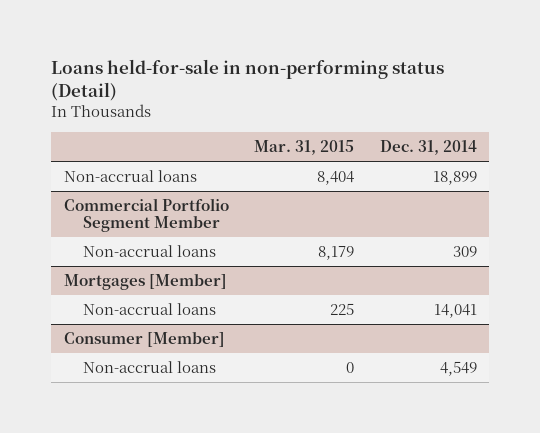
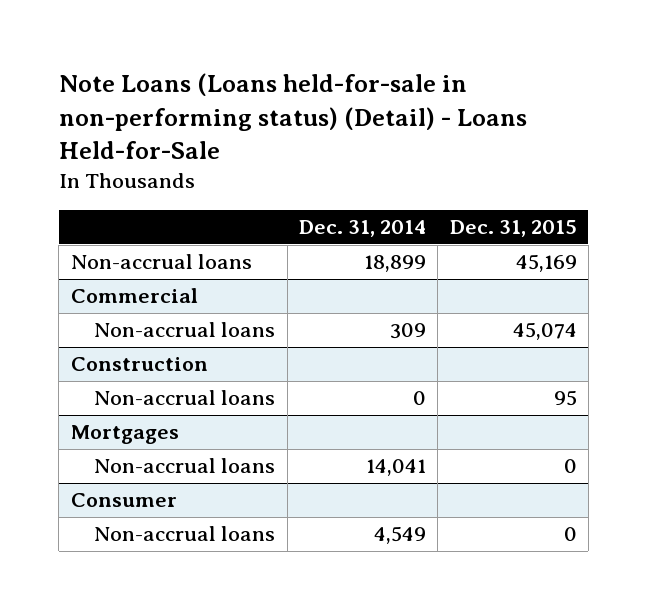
- Loans held-for-sale in non-performing status (Detail)
+ Note Loans (Loans held-for-sale in non-performing status) (Detail) - Loans Held-for-Sale
- | Mar. 31, 2015 | Dec. 31, 2014
+ | Dec. 31, 2014 | Dec. 31, 2015
- Commercial Portfolio Segment Member
+ Commercial
- Mortgages [Member]
+ Construction
+ Non-accrual loans | 0 | 95
+ Mortgages
- Consumer [Member]
+ Consumer

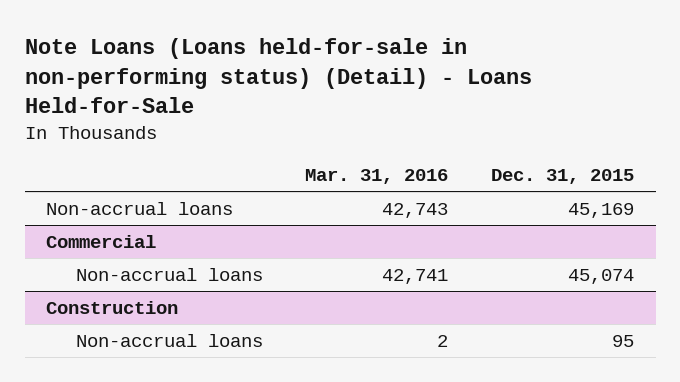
- | Dec. 31, 2014 | Dec. 31, 2015
+ | Mar. 31, 2016 | Dec. 31, 2015
- Mortgages
- Non-accrual loans | 14,041 | 0
- Consumer
- Non-accrual loans | 4,549 | 0

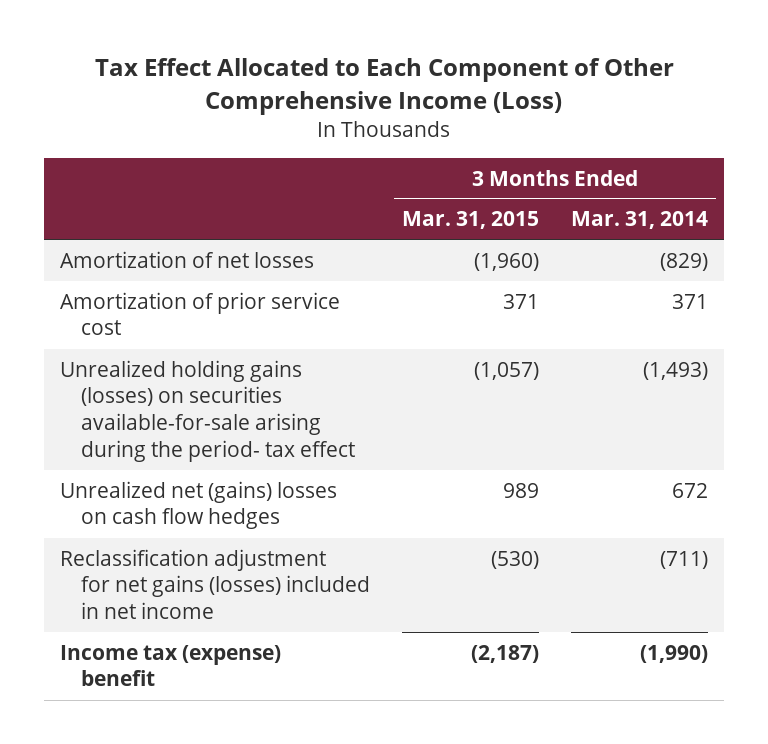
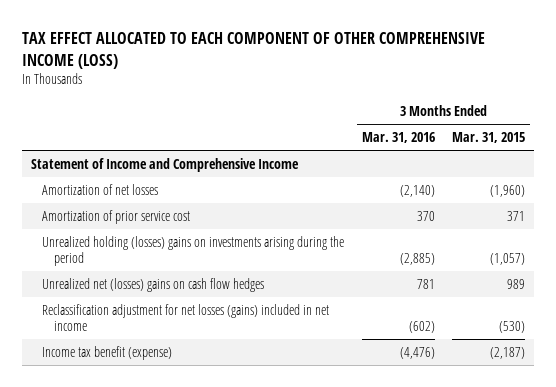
- Tax Effect Allocated to Each Component of Other Comprehensive Income (Loss)
+ TAX EFFECT ALLOCATED TO EACH COMPONENT OF OTHER COMPREHENSIVE INCOME (LOSS)
- | 3 Months Ended Mar. 31, 2015 | 3 Months Ended Mar. 31, 2014
+ | 3 Months Ended Mar. 31, 2016 | 3 Months Ended Mar. 31, 2015
+ Statement of Income and Comprehensive Income
- Unrealized holding gains (losses) on securities available-for-sale arising during the period- tax effect | (1,057) | (1,493)
- Unrealized net (gains) losses on cash flow hedges | 989 | 672
- Reclassification adjustment for net gains (losses) included in net income | (530) | (711)
- Income tax (expense) benefit | (2,187) | (1,990)
+ Unrealized holding (losses) gains on investments arising during the period | (2,885) | (1,057)
+ Unrealized net (losses) gains on cash flow hedges | 781 | 989
+ Reclassification adjustment for net losses (gains) included in net income | (602) | (530)
+ Income tax benefit (expense) | (4,476) | (2,187)

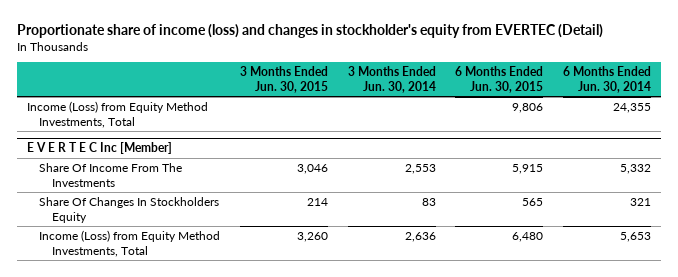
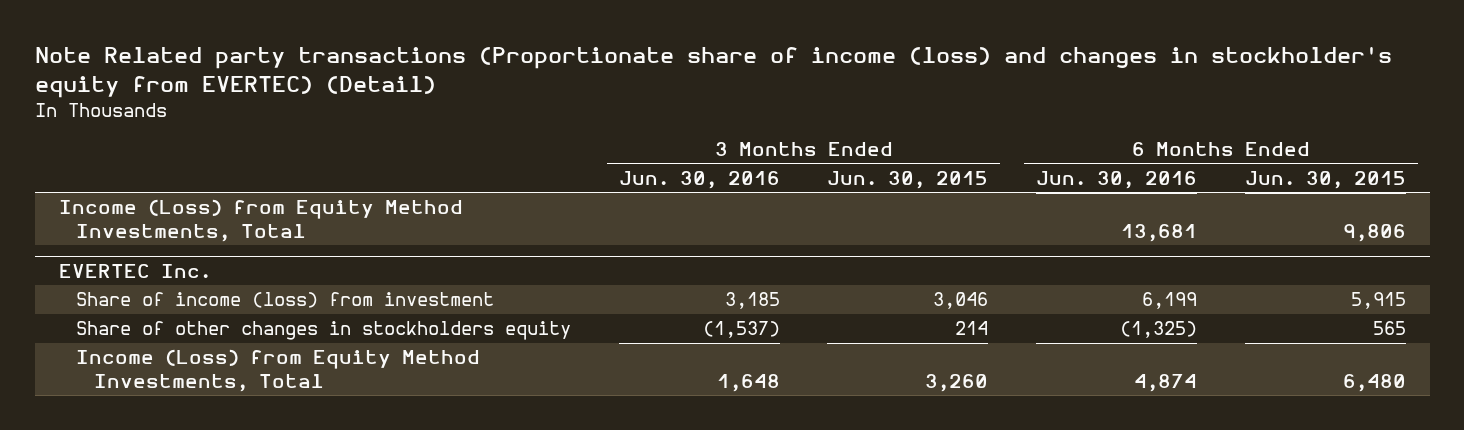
- Proportionate share of income (loss) and changes in stockholder's equity from EVERTEC (Detail)
+ Note Related party transactions (Proportionate share of income (loss) and changes in stockholder's equity from EVERTEC) (Detail)
- | 3 Months Ended Jun. 30, 2015 | 3 Months Ended Jun. 30, 2014 | 6 Months Ended Jun. 30, 2015 | 6 Months Ended Jun. 30, 2014
+ | 3 Months Ended Jun. 30, 2016 | 3 Months Ended Jun. 30, 2015 | 6 Months Ended Jun. 30, 2016 | 6 Months Ended Jun. 30, 2015
- E V E R T E C Inc [Member]
- Share Of Income From The Investments | 3,046 | 2,553 | 5,915 | 5,332
- Share Of Changes In Stockholders Equity | 214 | 83 | 565 | 321
+ EVERTEC Inc.
+ Share of income (loss) from investment | 3,185 | 3,046 | 6,199 | 5,915
+ Share of other changes in stockholders equity | (1,537) | 214 | (1,325) | 565

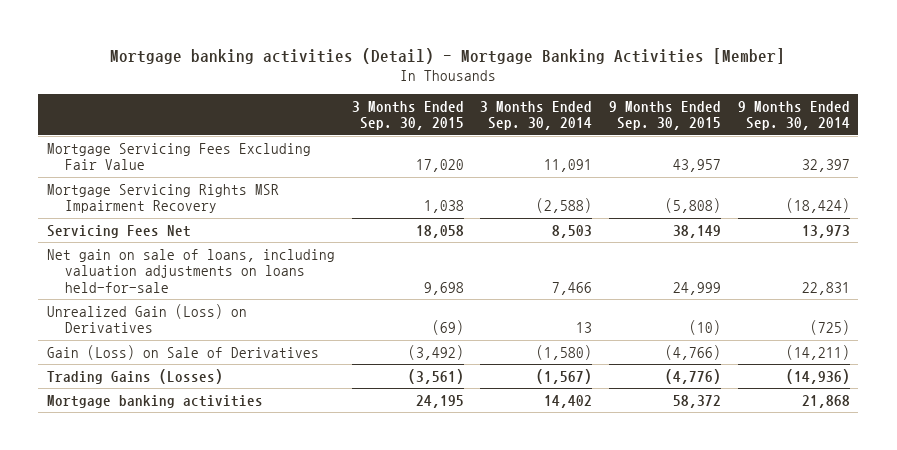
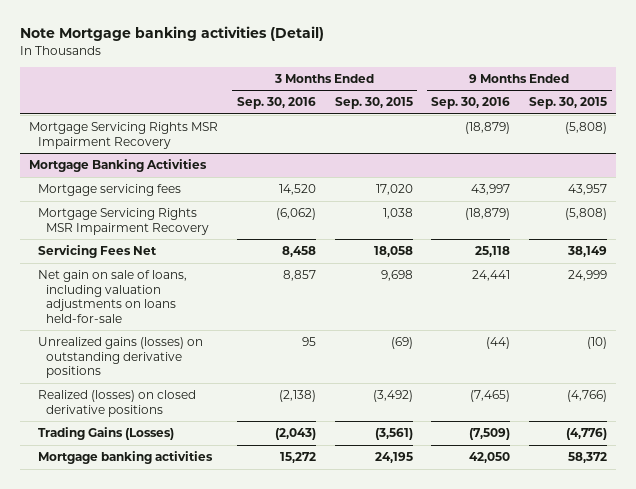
- Mortgage banking activities (Detail) - Mortgage Banking Activities [Member]
+ Note Mortgage banking activities (Detail)
- | 3 Months Ended Sep. 30, 2015 | 3 Months Ended Sep. 30, 2014 | 9 Months Ended Sep. 30, 2015 | 9 Months Ended Sep. 30, 2014
+ | 3 Months Ended Sep. 30, 2016 | 3 Months Ended Sep. 30, 2015 | 9 Months Ended Sep. 30, 2016 | 9 Months Ended Sep. 30, 2015
- Mortgage Servicing Fees Excluding Fair Value | 17,020 | 11,091 | 43,957 | 32,397
+ Mortgage Servicing Rights MSR Impairment Recovery | | | (18,879) | (5,808)
+ Mortgage Banking Activities
+ Mortgage servicing fees | 14,520 | 17,020 | 43,997 | 43,957
- Unrealized Gain (Loss) on Derivatives | (69) | 13 | (10) | (725)
- Gain (Loss) on Sale of Derivatives | (3,492) | (1,580) | (4,766) | (14,211)
+ Unrealized gains (losses) on outstanding derivative positions | 95 | (69) | (44) | (10)
+ Realized (losses) on closed derivative positions | (2,138) | (3,492) | (7,465) | (4,766)

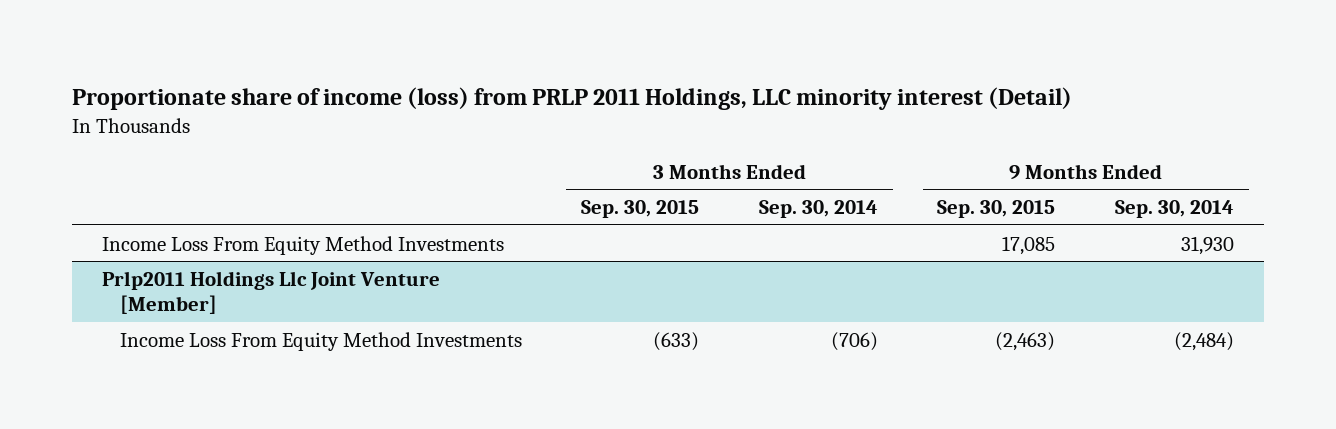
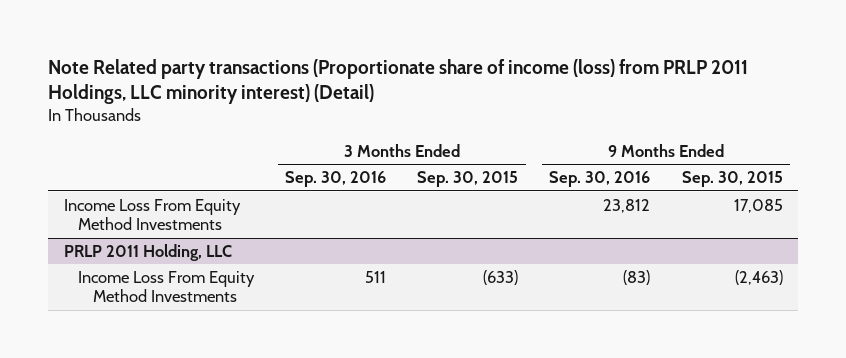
- Proportionate share of income (loss) from PRLP 2011 Holdings, LLC minority interest (Detail)
+ Note Related party transactions (Proportionate share of income (loss) from PRLP 2011 Holdings, LLC minority interest) (Detail)
- | 3 Months Ended Sep. 30, 2015 | 3 Months Ended Sep. 30, 2014 | 9 Months Ended Sep. 30, 2015 | 9 Months Ended Sep. 30, 2014
+ | 3 Months Ended Sep. 30, 2016 | 3 Months Ended Sep. 30, 2015 | 9 Months Ended Sep. 30, 2016 | 9 Months Ended Sep. 30, 2015
- Prlp2011 Holdings Llc Joint Venture [Member]
+ PRLP 2011 Holding, LLC

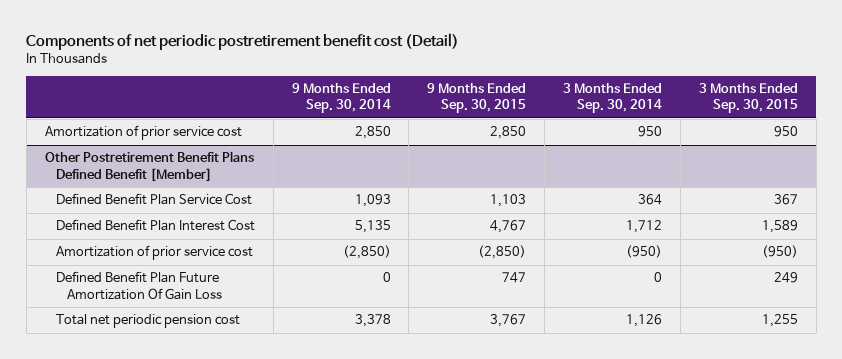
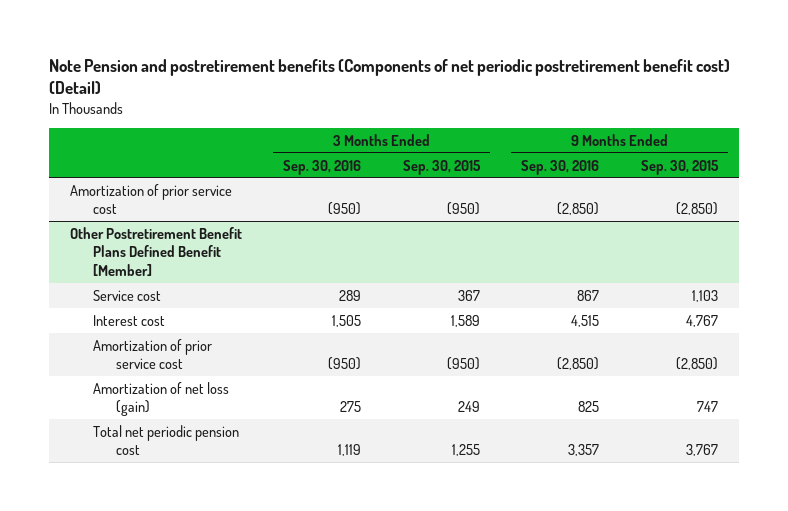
- Components of net periodic postretirement benefit cost (Detail)
+ Note Pension and postretirement benefits (Components of net periodic postretirement benefit cost) (Detail)
- | 9 Months Ended Sep. 30, 2014 | 9 Months Ended Sep. 30, 2015 | 3 Months Ended Sep. 30, 2014 | 3 Months Ended Sep. 30, 2015
+ | 3 Months Ended Sep. 30, 2016 | 3 Months Ended Sep. 30, 2015 | 9 Months Ended Sep. 30, 2016 | 9 Months Ended Sep. 30, 2015
- Amortization of prior service cost | 2,850 | 2,850 | 950 | 950
+ Amortization of prior service cost | (950) | (950) | (2,850) | (2,850)
@ Other Postretirement Benefit Plans Defined Benefit [Member]
- Defined Benefit Plan Service Cost | 1,093 | 1,103 | 364 | 367
- Defined Benefit Plan Interest Cost | 5,135 | 4,767 | 1,712 | 1,589
+ Service cost | 289 | 367 | 867 | 1,103
+ Interest cost | 1,505 | 1,589 | 4,515 | 4,767
- Defined Benefit Plan Future Amortization Of Gain Loss | 0 | 747 | 0 | 249
+ Amortization of net loss (gain) | 275 | 249 | 825 | 747

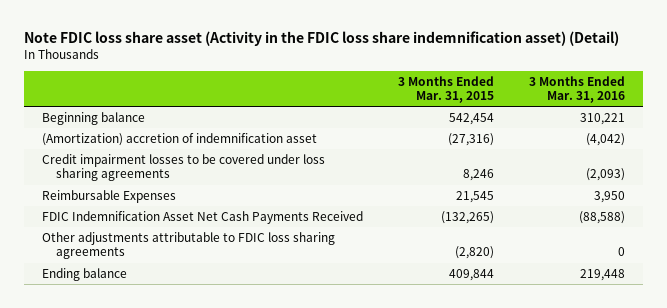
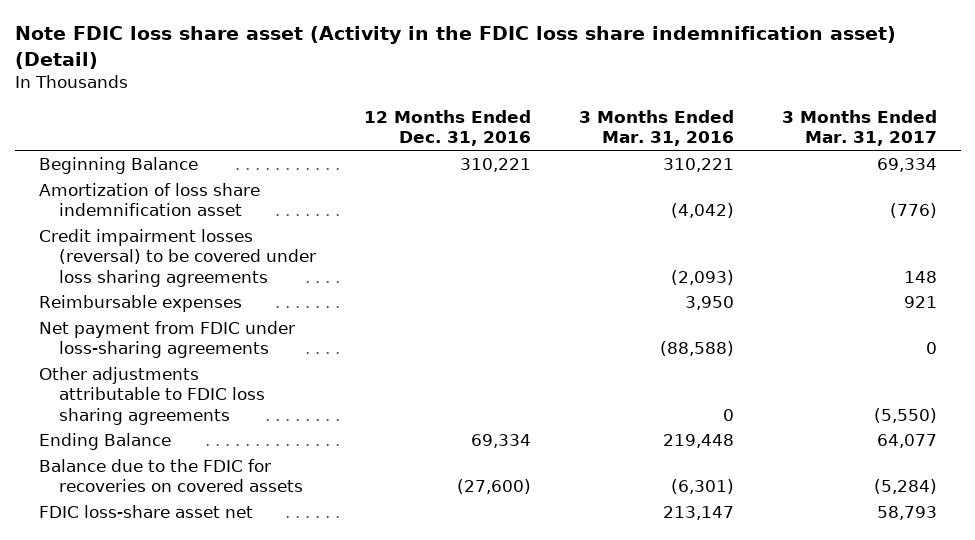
- | 3 Months Ended Mar. 31, 2015 | 3 Months Ended Mar. 31, 2016
+ | 12 Months Ended Dec. 31, 2016 | 3 Months Ended Mar. 31, 2016 | 3 Months Ended Mar. 31, 2017
- Beginning balance | 542,454 | 310,221
- (Amortization) accretion of indemnification asset | (27,316) | (4,042)
- Credit impairment losses to be covered under loss sharing agreements | 8,246 | (2,093)
- Reimbursable Expenses | 21,545 | 3,950
- FDIC Indemnification Asset Net Cash Payments Received | (132,265) | (88,588)
+ Beginning Balance | 310,221 | 310,221 | 69,334
+ Amortization of loss share indemnification asset | | (4,042) | (776)
+ Credit impairment losses (reversal) to be covered under loss sharing agreements | | (2,093) | 148
+ Reimbursable expenses | | 3,950 | 921
+ Net payment from FDIC under loss-sharing agreements | | (88,588) | 0
- Ending balance | 409,844 | 219,448
+ Ending Balance | 69,334 | 219,448 | 64,077
+ Balance due to the FDIC for recoveries on covered assets | (27,600) | (6,301) | (5,284)
+ FDIC loss-share asset net | | 213,147 | 58,793

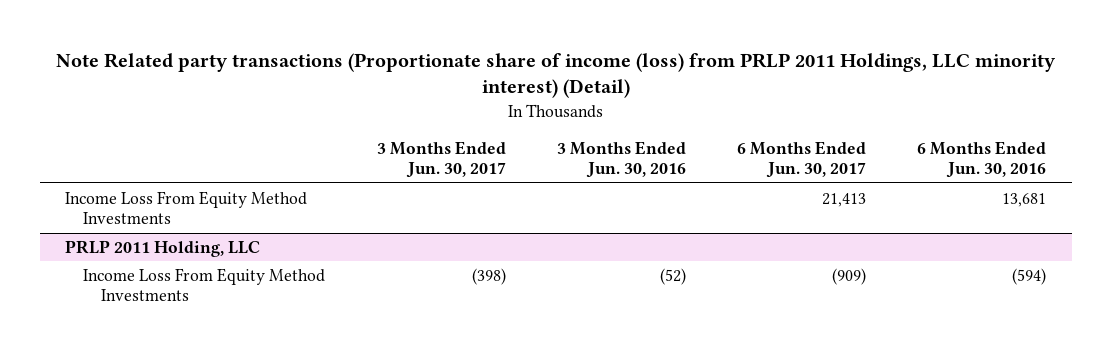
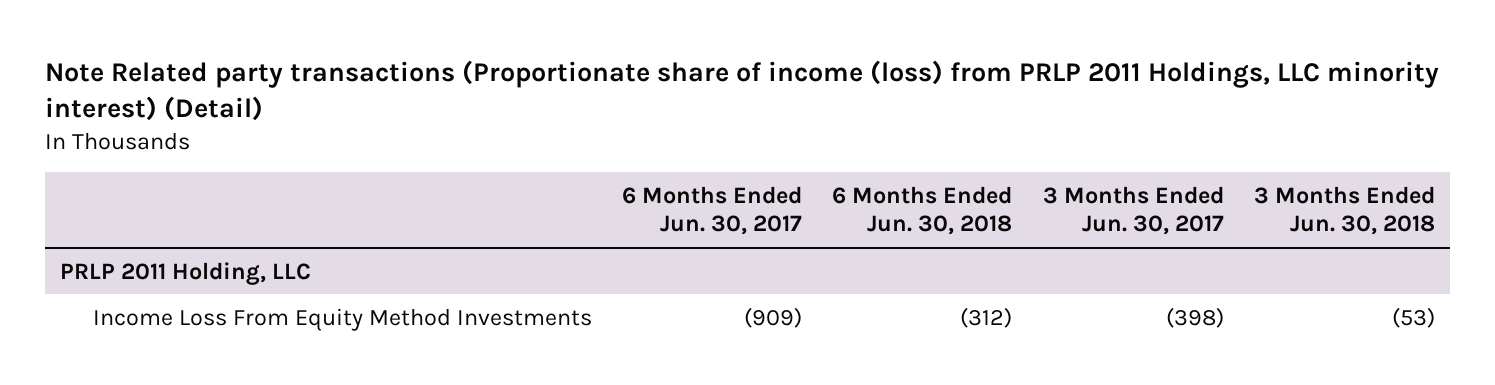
- | 3 Months Ended Jun. 30, 2017 | 3 Months Ended Jun. 30, 2016 | 6 Months Ended Jun. 30, 2017 | 6 Months Ended Jun. 30, 2016
+ | 6 Months Ended Jun. 30, 2017 | 6 Months Ended Jun. 30, 2018 | 3 Months Ended Jun. 30, 2017 | 3 Months Ended Jun. 30, 2018
- Income Loss From Equity Method Investments | | | 21,413 | 13,681

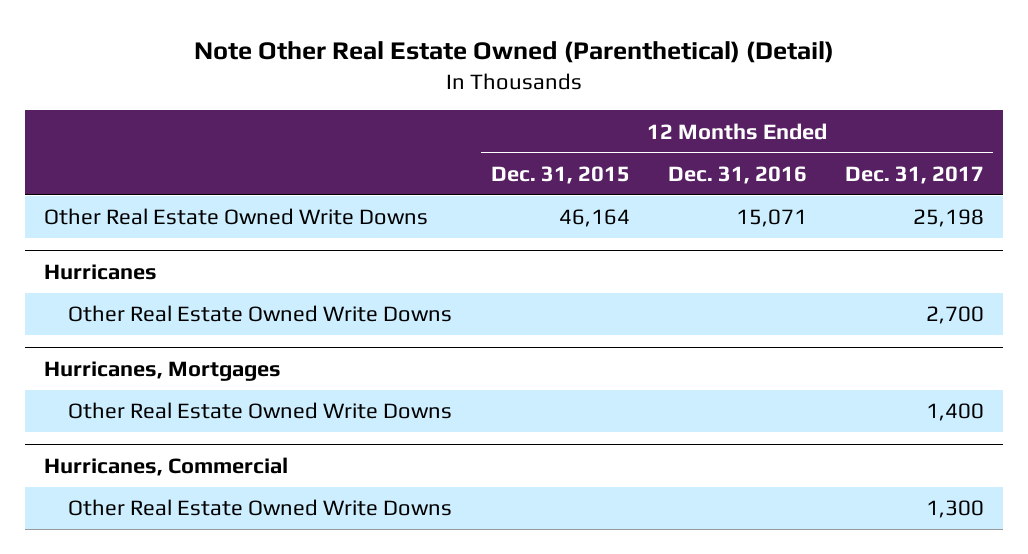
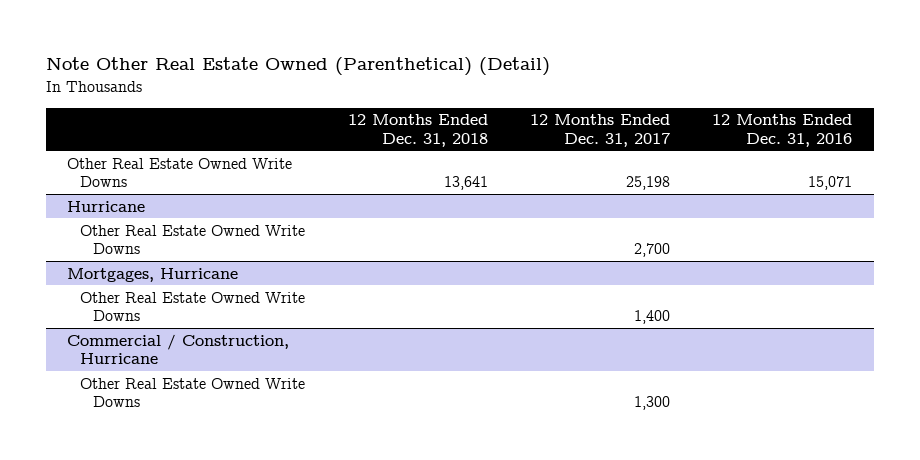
- | 12 Months Ended Dec. 31, 2015 | 12 Months Ended Dec. 31, 2016 | 12 Months Ended Dec. 31, 2017
+ | 12 Months Ended Dec. 31, 2018 | 12 Months Ended Dec. 31, 2017 | 12 Months Ended Dec. 31, 2016
- Hurricanes
+ Hurricane
- Hurricanes, Mortgages
+ Mortgages, Hurricane
- Hurricanes, Commercial
+ Commercial / Construction, Hurricane

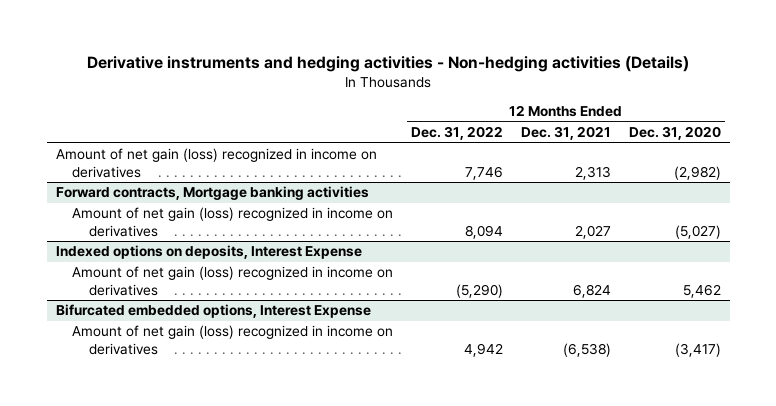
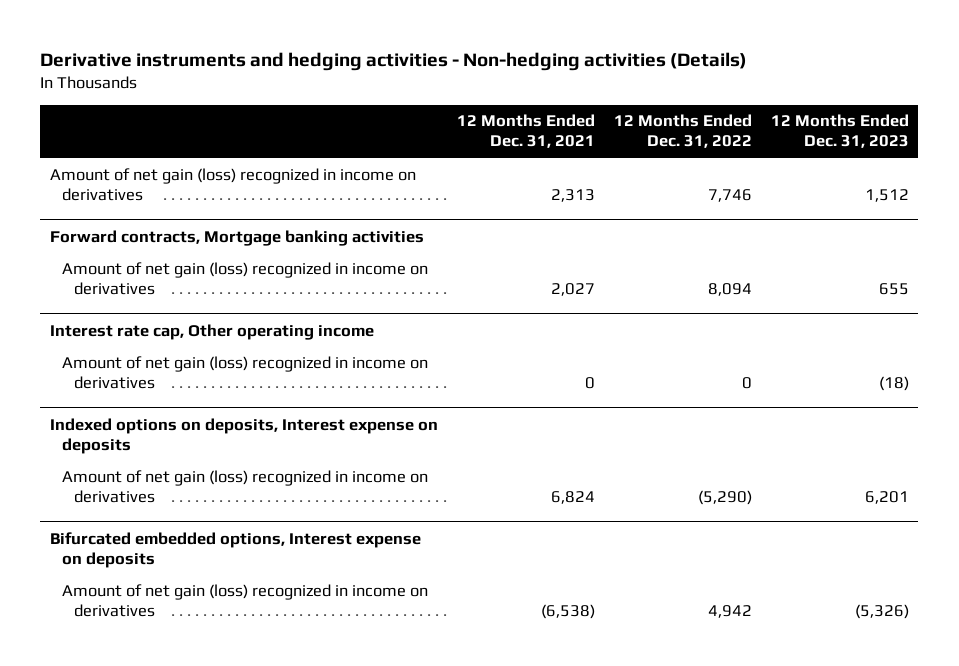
- | 12 Months Ended Dec. 31, 2022 | 12 Months Ended Dec. 31, 2021 | 12 Months Ended Dec. 31, 2020
+ | 12 Months Ended Dec. 31, 2021 | 12 Months Ended Dec. 31, 2022 | 12 Months Ended Dec. 31, 2023
- Indexed options on deposits, Interest Expense
+ Interest rate cap, Other operating income
+ Amount of net gain (loss) recognized in income on derivatives | 0 | 0 | (18)
+ Indexed options on deposits, Interest expense on deposits
- Bifurcated embedded options, Interest Expense
+ Bifurcated embedded options, Interest expense on deposits

